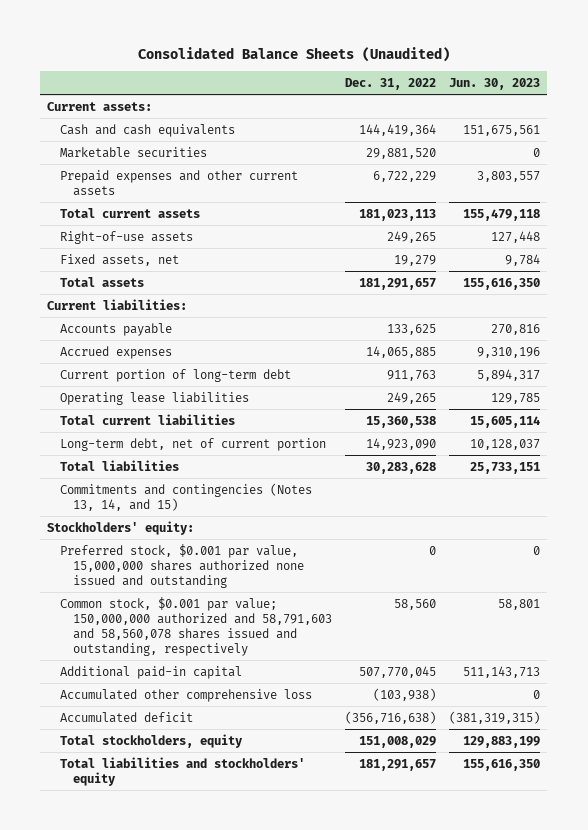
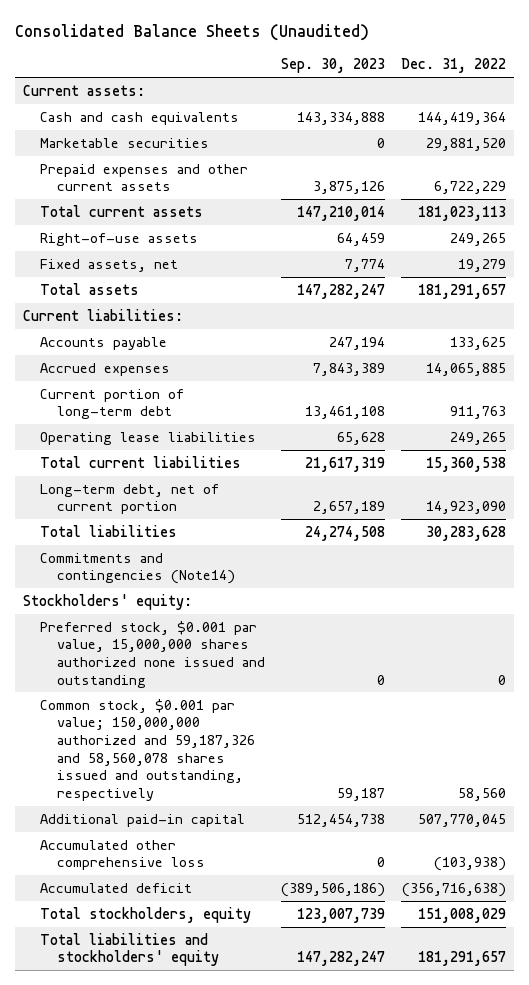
- | Dec. 31, 2022 | Jun. 30, 2023
+ | Sep. 30, 2023 | Dec. 31, 2022
- Commitments and contingencies (Notes 13, 14, and 15)
+ Commitments and contingencies (Note14)
- Common stock, $0.001 par value; 150,000,000 authorized and 58,791,603 and 58,560,078 shares issued and outstanding, respectively | 58,560 | 58,801
+ Common stock, $0.001 par value; 150,000,000 authorized and 59,187,326 and 58,560,078 shares issued and outstanding, respectively | 59,187 | 58,560

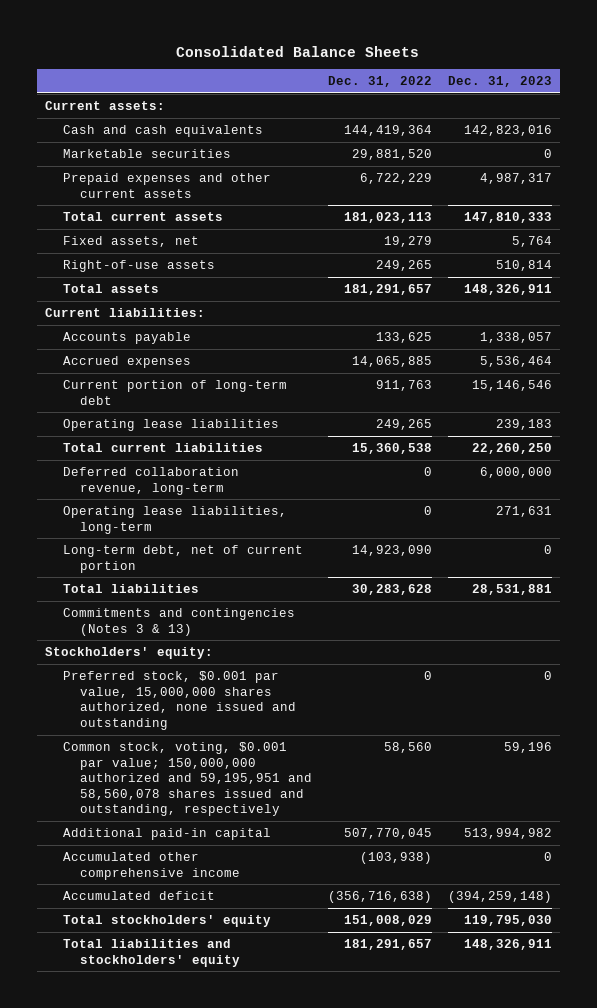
- Consolidated Balance Sheets (Unaudited)
+ Consolidated Balance Sheets
- | Sep. 30, 2023 | Dec. 31, 2022
+ | Dec. 31, 2022 | Dec. 31, 2023
moved down: Right-of-use assets | 249,265 | 510,814
+ Deferred collaboration revenue, long-term | 0 | 6,000,000
+ Operating lease liabilities, long-term | 0 | 271,631
- Commitments and contingencies (Note14)
+ Commitments and contingencies (Notes 3 & 13)
- Preferred stock, $0.001 par value, 15,000,000 shares authorized none issued and outstanding | 0 | 0
- Common stock, $0.001 par value; 150,000,000 authorized and 59,187,326 and 58,560,078 shares issued and outstanding, respectively | 59,187 | 58,560
+ Preferred stock, $0.001 par value, 15,000,000 shares authorized, none issued and outstanding | 0 | 0
+ Common stock, voting, $0.001 par value; 150,000,000 authorized and 59,195,951 and 58,560,078 shares issued and outstanding, respectively | 58,560 | 59,196
- Accumulated other comprehensive loss | 0 | (103,938)
+ Accumulated other comprehensive income | (103,938) | 0
- Total stockholders, equity | 123,007,739 | 151,008,029
+ Total stockholders' equity | 151,008,029 | 119,795,030

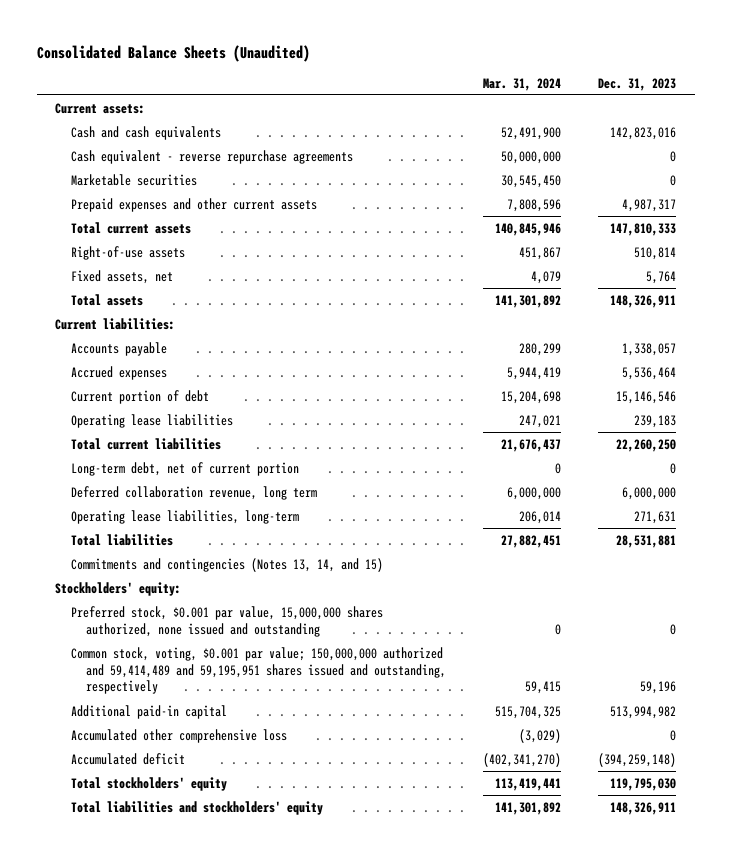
- Consolidated Balance Sheets
+ Consolidated Balance Sheets (Unaudited)
- | Dec. 31, 2022 | Dec. 31, 2023
+ | Mar. 31, 2024 | Dec. 31, 2023
+ Cash equivalent - reverse repurchase agreements | 50,000,000 | 0
moved down: Fixed assets, net | 4,079 | 5,764
- Current portion of long-term debt | 911,763 | 15,146,546
+ Current portion of debt | 15,204,698 | 15,146,546
- Deferred collaboration revenue, long-term | 0 | 6,000,000
+ Deferred collaboration revenue, long term | 6,000,000 | 6,000,000
moved down: Operating lease liabilities, long-term | 206,014 | 271,631
- Commitments and contingencies (Notes 3 & 13)
+ Commitments and contingencies (Notes 13, 14, and 15)
- Common stock, voting, $0.001 par value; 150,000,000 authorized and 59,195,951 and 58,560,078 shares issued and outstanding, respectively | 58,560 | 59,196
+ Common stock, voting, $0.001 par value; 150,000,000 authorized and 59,414,489 and 59,195,951 shares issued and outstanding, respectively | 59,415 | 59,196
- Accumulated other comprehensive income | (103,938) | 0
+ Accumulated other comprehensive loss | (3,029) | 0

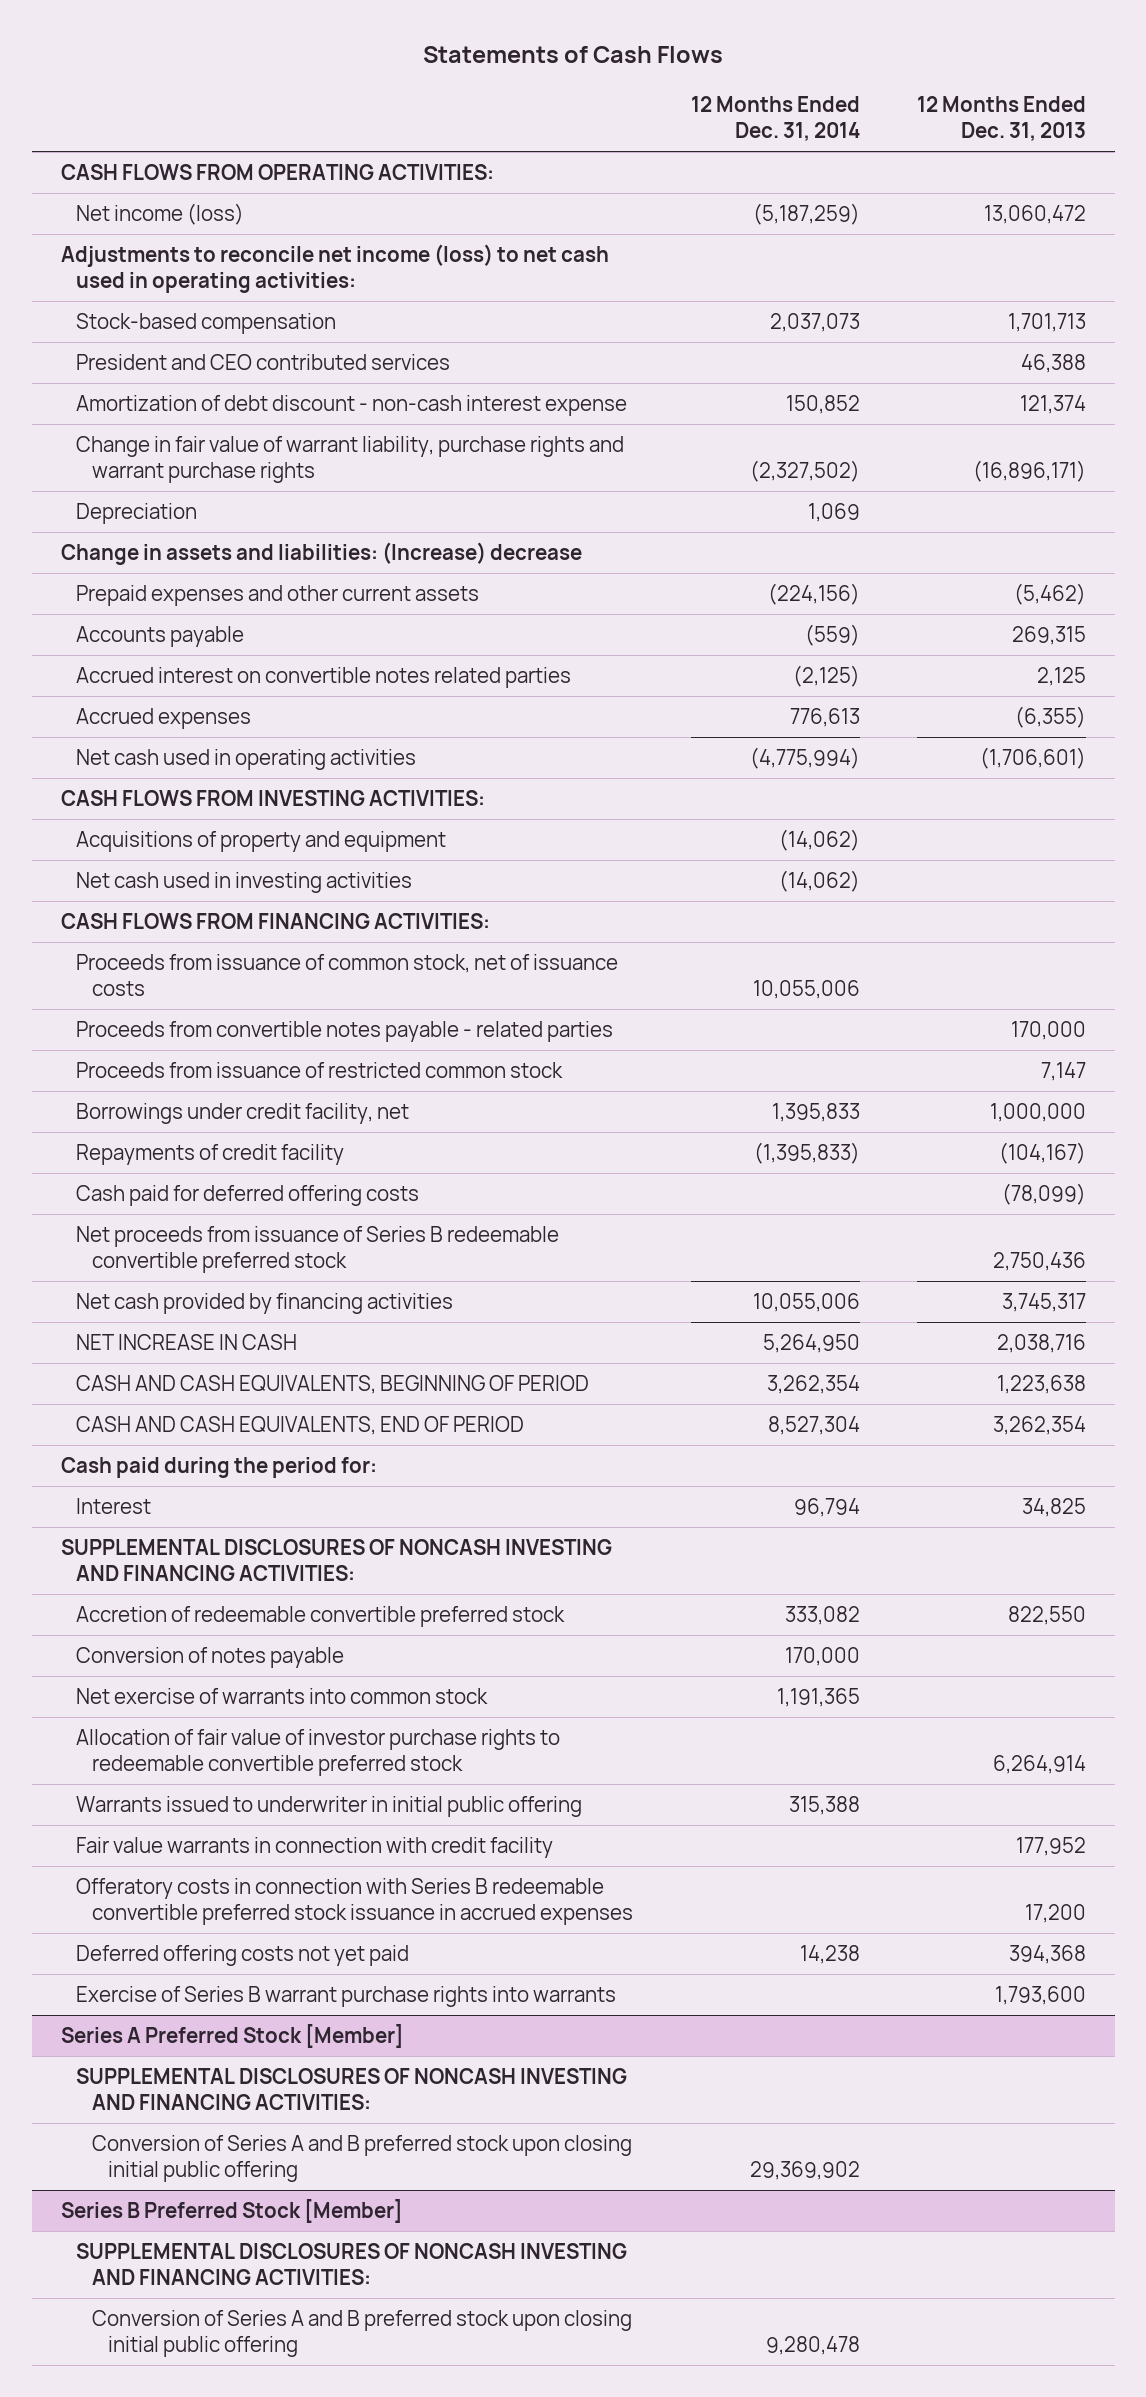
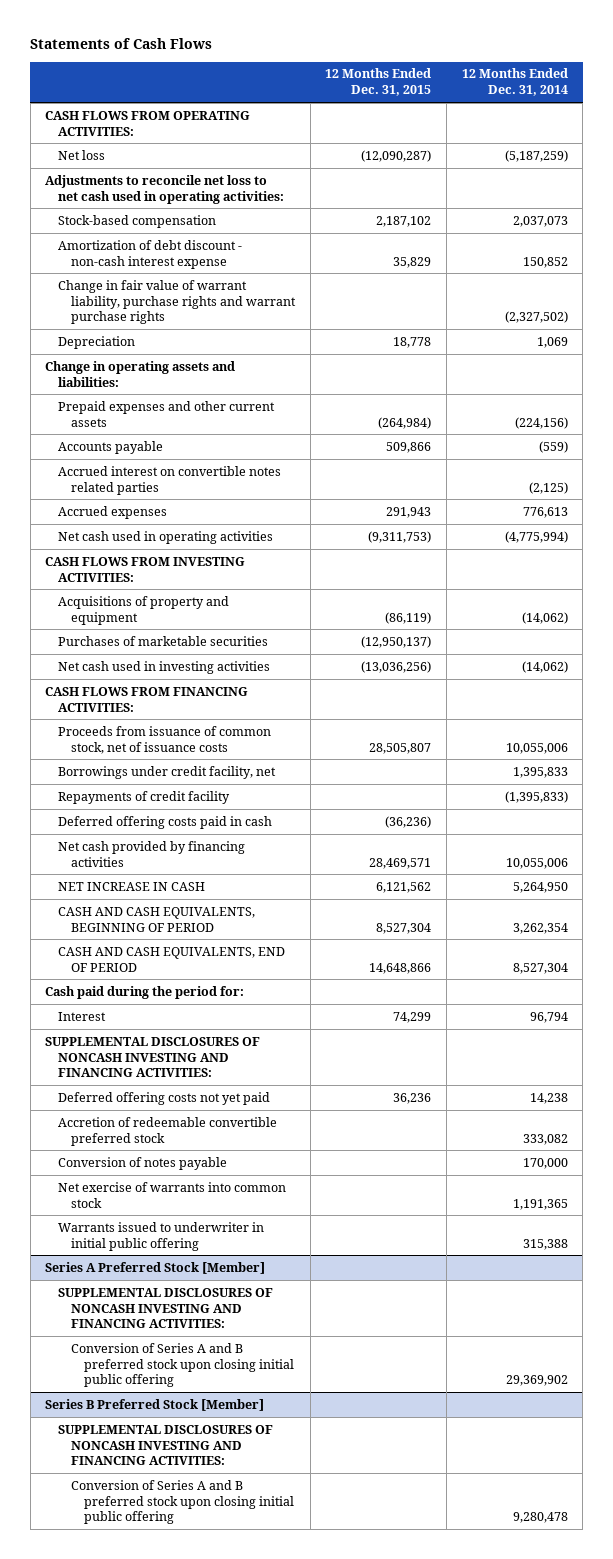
- | 12 Months Ended Dec. 31, 2014 | 12 Months Ended Dec. 31, 2013
+ | 12 Months Ended Dec. 31, 2015 | 12 Months Ended Dec. 31, 2014
- Net income (loss) | (5,187,259) | 13,060,472
- Adjustments to reconcile net income (loss) to net cash used in operating activities:
+ Net loss | (12,090,287) | (5,187,259)
+ Adjustments to reconcile net loss to net cash used in operating activities:
- President and CEO contributed services | | 46,388
- Change in assets and liabilities: (Increase) decrease
+ Change in operating assets and liabilities:
+ Purchases of marketable securities | (12,950,137) |
- Proceeds from convertible notes payable - related parties | | 170,000
- Proceeds from issuance of restricted common stock | | 7,147
- Cash paid for deferred offering costs | | (78,099)
- Net proceeds from issuance of Series B redeemable convertible preferred stock | | 2,750,436
+ Deferred offering costs paid in cash | (36,236) |
moved up: Deferred offering costs not yet paid | 36,236 | 14,238
- Allocation of fair value of investor purchase rights to redeemable convertible preferred stock | | 6,264,914
- Fair value warrants in connection with credit facility | | 177,952
- Offeratory costs in connection with Series B redeemable convertible preferred stock issuance in accrued expenses | | 17,200
- Exercise of Series B warrant purchase rights into warrants | | 1,793,600

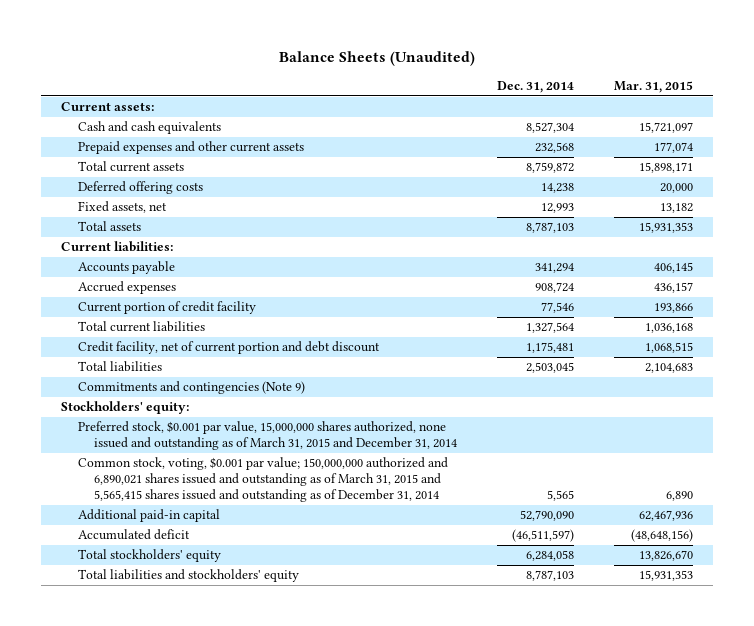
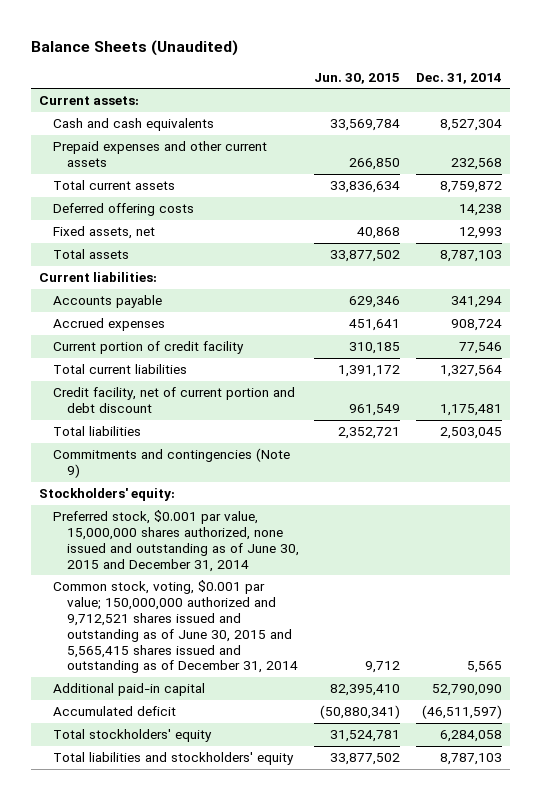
- | Dec. 31, 2014 | Mar. 31, 2015
+ | Jun. 30, 2015 | Dec. 31, 2014
- Preferred stock, $0.001 par value, 15,000,000 shares authorized, none issued and outstanding as of March 31, 2015 and December 31, 2014
- Common stock, voting, $0.001 par value; 150,000,000 authorized and 6,890,021 shares issued and outstanding as of March 31, 2015 and 5,565,415 shares issued and outstanding as of December 31, 2014 | 5,565 | 6,890
+ Preferred stock, $0.001 par value, 15,000,000 shares authorized, none issued and outstanding as of June 30, 2015 and December 31, 2014
+ Common stock, voting, $0.001 par value; 150,000,000 authorized and 9,712,521 shares issued and outstanding as of June 30, 2015 and 5,565,415 shares issued and outstanding as of December 31, 2014 | 9,712 | 5,565

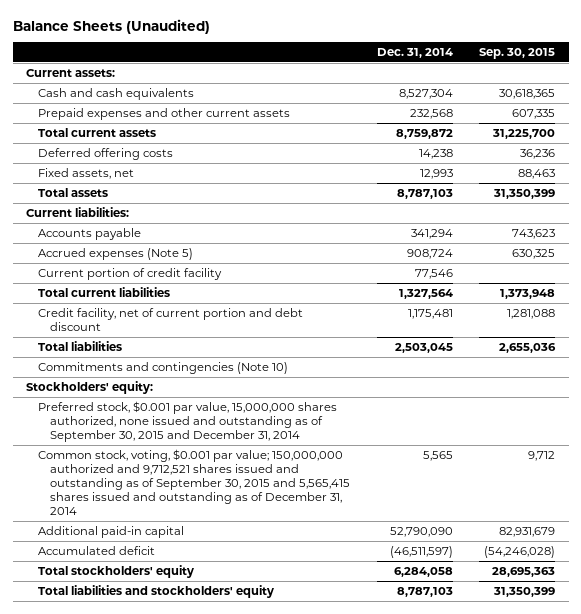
- | Jun. 30, 2015 | Dec. 31, 2014
+ | Dec. 31, 2014 | Sep. 30, 2015
- Accrued expenses | 451,641 | 908,724
+ Accrued expenses (Note 5) | 908,724 | 630,325
- Commitments and contingencies (Note 9)
+ Commitments and contingencies (Note 10)
- Preferred stock, $0.001 par value, 15,000,000 shares authorized, none issued and outstanding as of June 30, 2015 and December 31, 2014
- Common stock, voting, $0.001 par value; 150,000,000 authorized and 9,712,521 shares issued and outstanding as of June 30, 2015 and 5,565,415 shares issued and outstanding as of December 31, 2014 | 9,712 | 5,565
+ Preferred stock, $0.001 par value, 15,000,000 shares authorized, none issued and outstanding as of September 30, 2015 and December 31, 2014
+ Common stock, voting, $0.001 par value; 150,000,000 authorized and 9,712,521 shares issued and outstanding as of September 30, 2015 and 5,565,415 shares issued and outstanding as of December 31, 2014 | 5,565 | 9,712

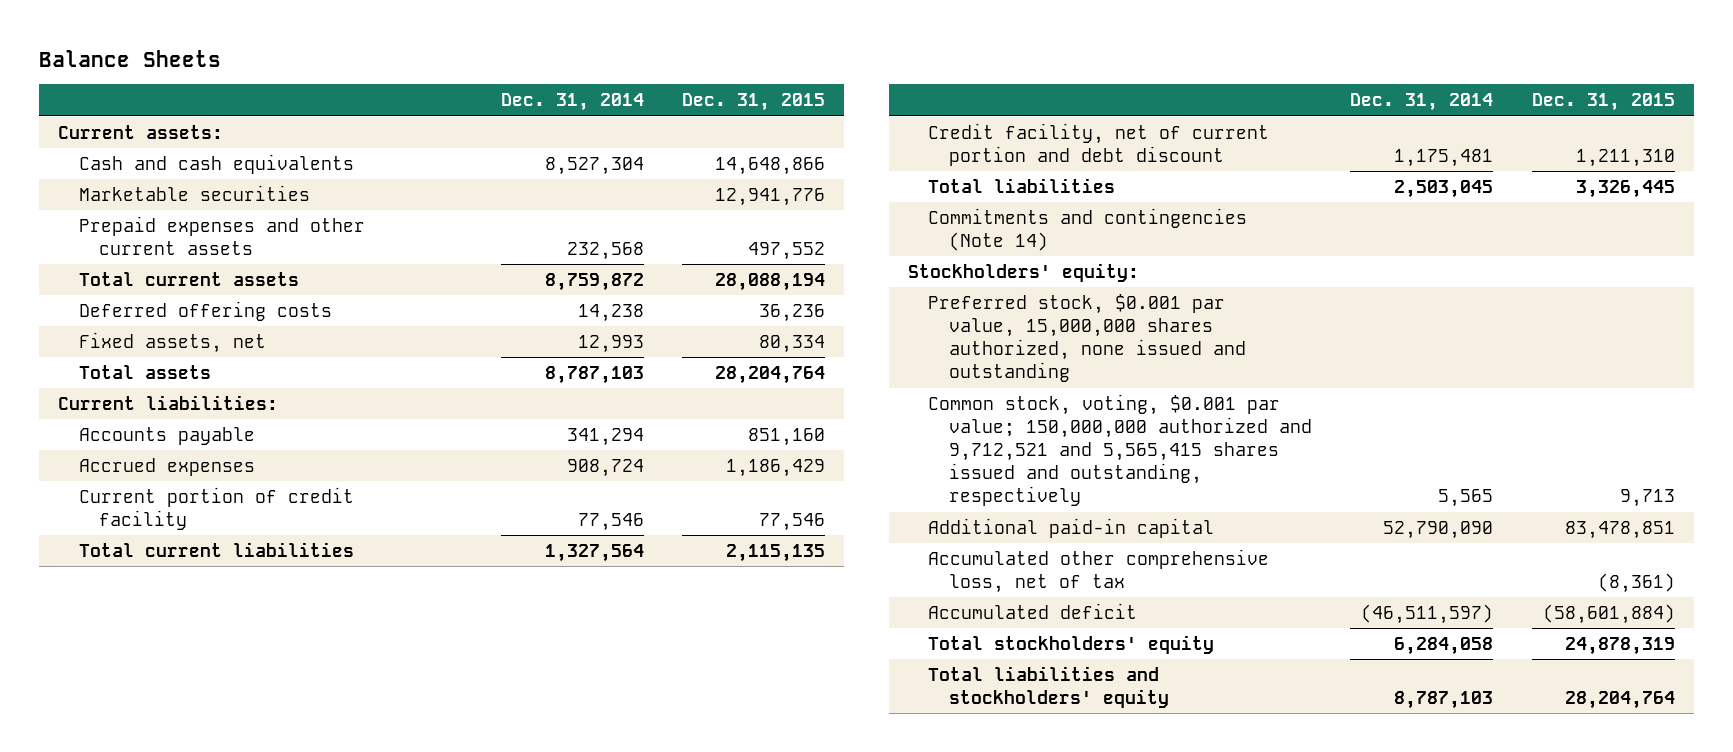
- Balance Sheets (Unaudited)
+ Balance Sheets
- | Dec. 31, 2014 | Sep. 30, 2015
+ | Dec. 31, 2014 | Dec. 31, 2015
+ Marketable securities | | 12,941,776
- Accrued expenses (Note 5) | 908,724 | 630,325
+ Accrued expenses | 908,724 | 1,186,429
- Commitments and contingencies (Note 10)
+ Commitments and contingencies (Note 14)
- Preferred stock, $0.001 par value, 15,000,000 shares authorized, none issued and outstanding as of September 30, 2015 and December 31, 2014
- Common stock, voting, $0.001 par value; 150,000,000 authorized and 9,712,521 shares issued and outstanding as of September 30, 2015 and 5,565,415 shares issued and outstanding as of December 31, 2014 | 5,565 | 9,712
+ Preferred stock, $0.001 par value, 15,000,000 shares authorized, none issued and outstanding
+ Common stock, voting, $0.001 par value; 150,000,000 authorized and 9,712,521 and 5,565,415 shares issued and outstanding, respectively | 5,565 | 9,713
+ Accumulated other comprehensive loss, net of tax | | (8,361)

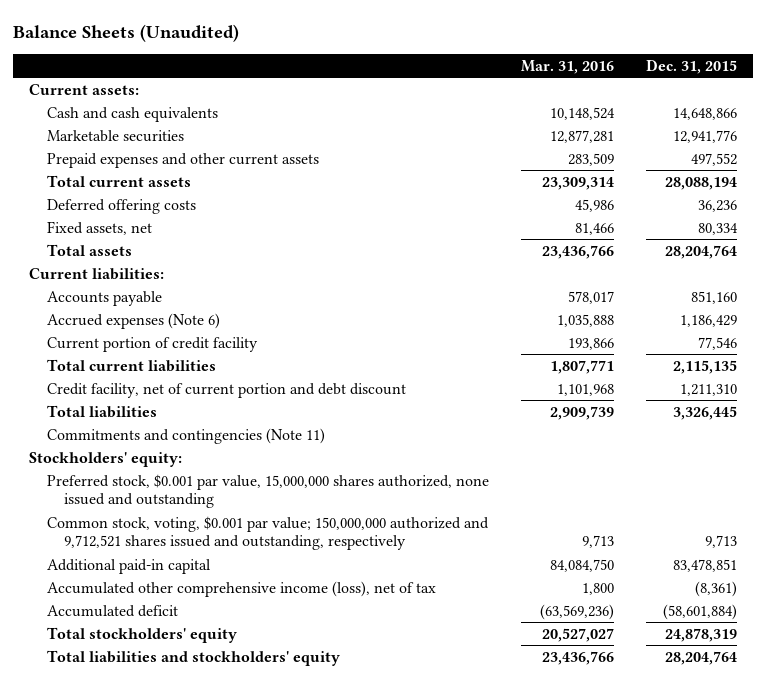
- Balance Sheets
+ Balance Sheets (Unaudited)
- | Dec. 31, 2014 | Dec. 31, 2015
+ | Mar. 31, 2016 | Dec. 31, 2015
- Accrued expenses | 908,724 | 1,186,429
+ Accrued expenses (Note 6) | 1,035,888 | 1,186,429
- Commitments and contingencies (Note 14)
+ Commitments and contingencies (Note 11)
- Common stock, voting, $0.001 par value; 150,000,000 authorized and 9,712,521 and 5,565,415 shares issued and outstanding, respectively | 5,565 | 9,713
+ Common stock, voting, $0.001 par value; 150,000,000 authorized and 9,712,521 shares issued and outstanding, respectively | 9,713 | 9,713
- Accumulated other comprehensive loss, net of tax | | (8,361)
+ Accumulated other comprehensive income (loss), net of tax | 1,800 | (8,361)

